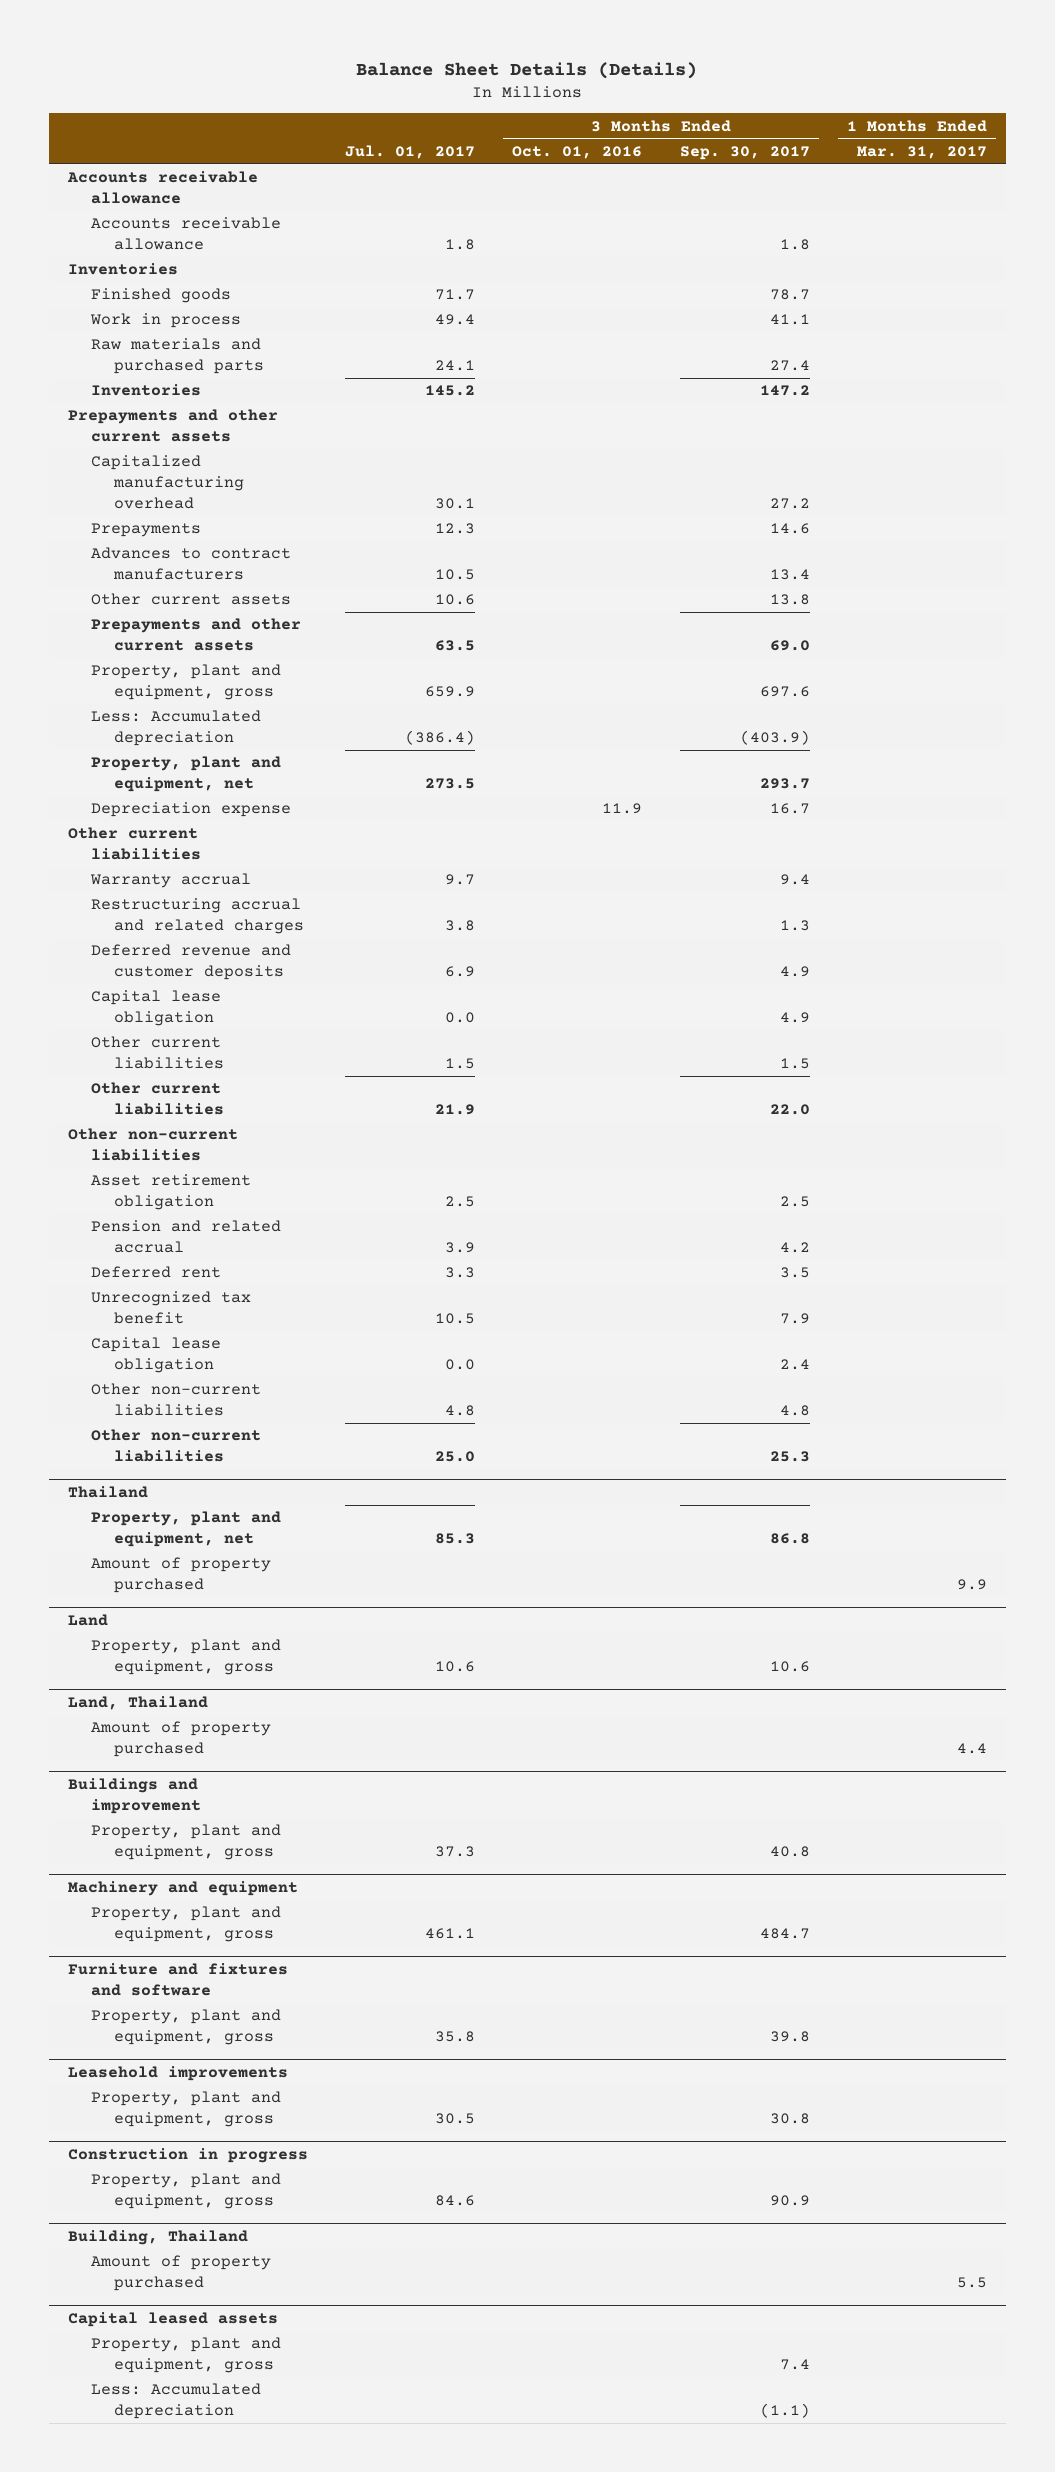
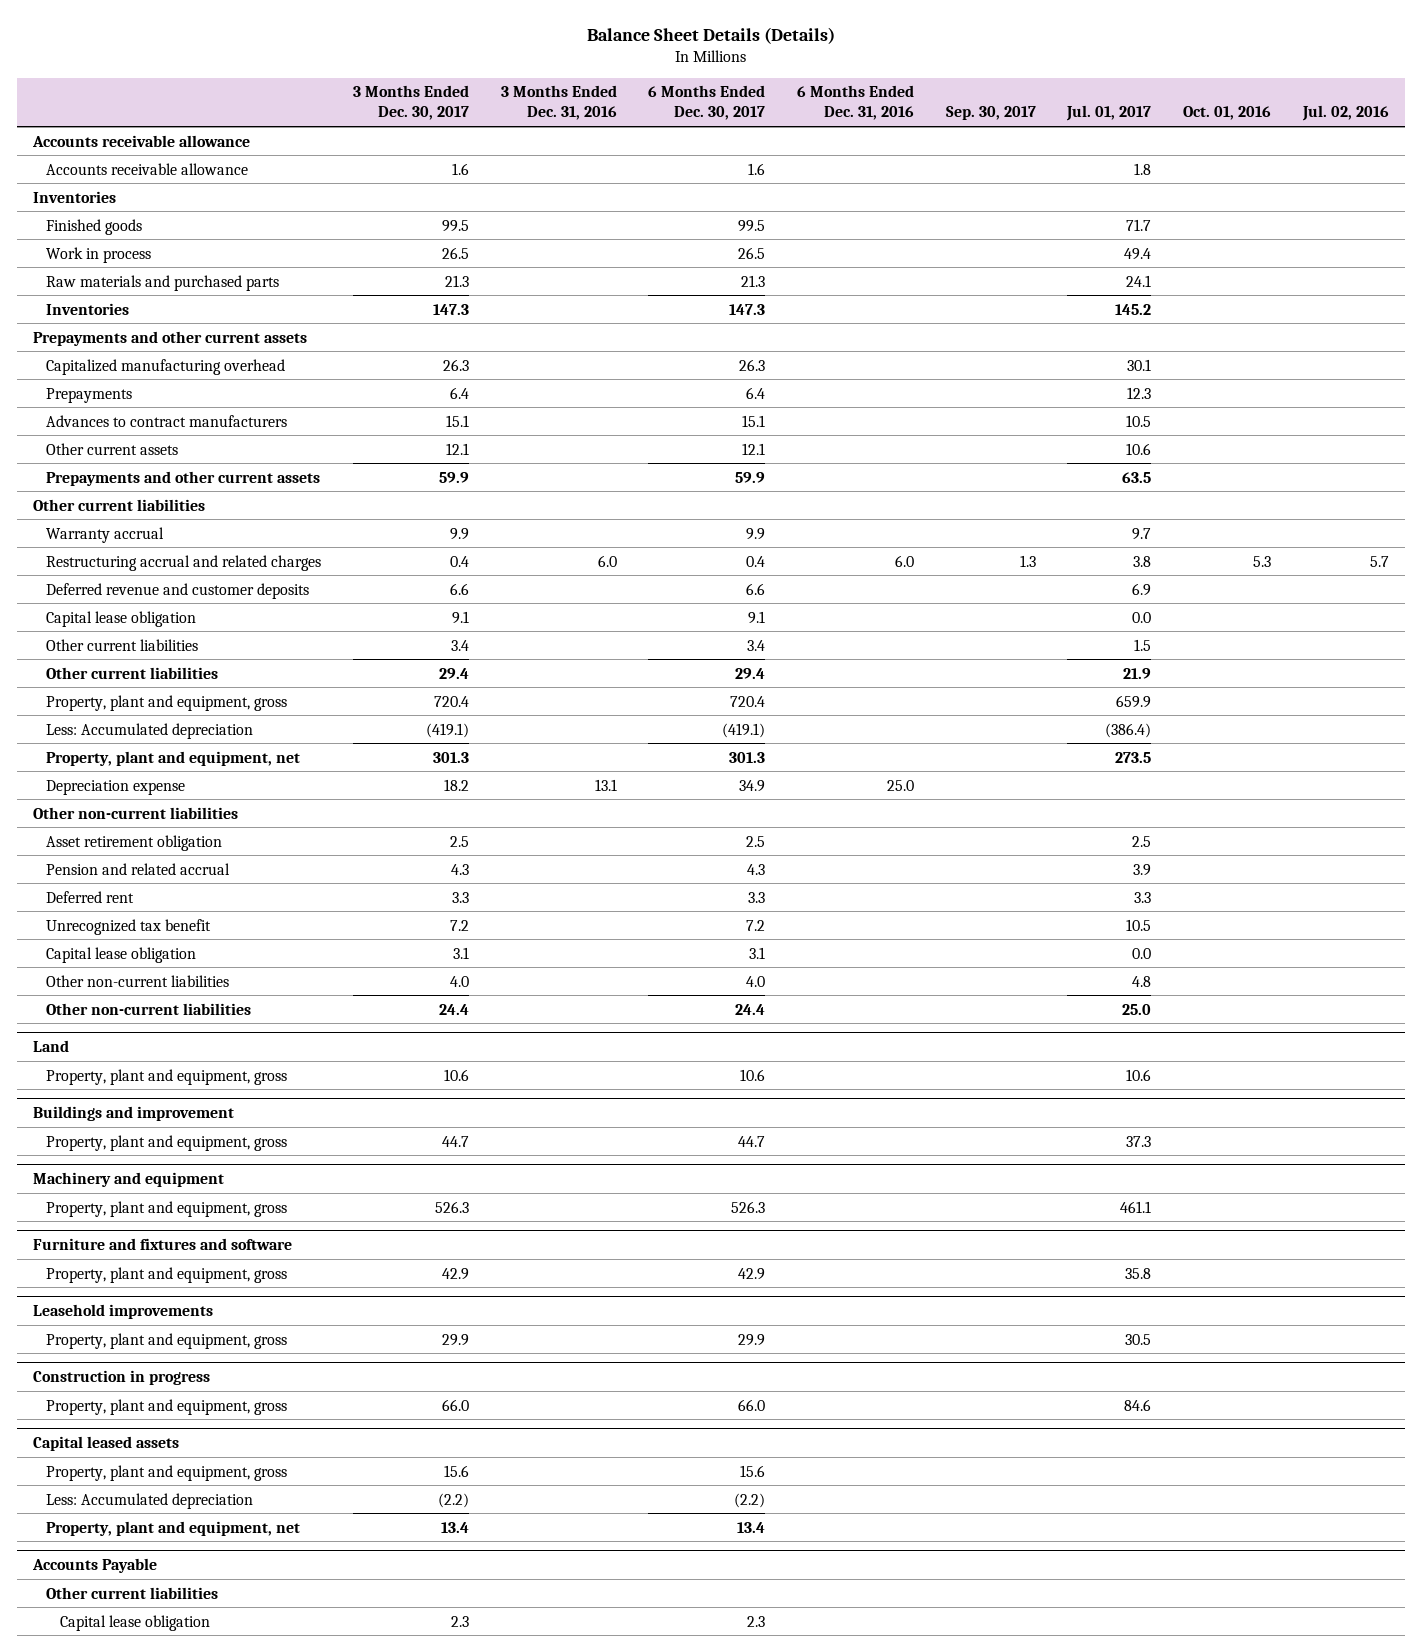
- | Jul. 01, 2017 | 3 Months Ended Oct. 01, 2016 | 3 Months Ended Sep. 30, 2017 | 1 Months Ended Mar. 31, 2017
+ | 3 Months Ended Dec. 30, 2017 | 3 Months Ended Dec. 31, 2016 | 6 Months Ended Dec. 30, 2017 | 6 Months Ended Dec. 31, 2016 | Sep. 30, 2017 | Jul. 01, 2017 | Oct. 01, 2016 | Jul. 02, 2016
moved down: Property, plant and equipment, gross | 720.4 | | 720.4 | | | 659.9 | |
moved down: Less: Accumulated depreciation | (419.1) | | (419.1) | | | (386.4) | |
moved down: Property, plant and equipment, net | 301.3 | | 301.3 | | | 273.5 | |
moved down: Depreciation expense | 18.2 | 13.1 | 34.9 | 25.0 | | | |
- Thailand
- Property, plant and equipment, net | 85.3 | | 86.8 |
- Amount of property purchased | | | | 9.9
- Land, Thailand
- Amount of property purchased | | | | 4.4
- Building, Thailand
- Amount of property purchased | | | | 5.5
@ Capital leased assets
+ Property, plant and equipment, net | 13.4 | | 13.4 | | | | |
+ Accounts Payable
+ Other current liabilities
+ Capital lease obligation | 2.3 | | 2.3 | | | | |

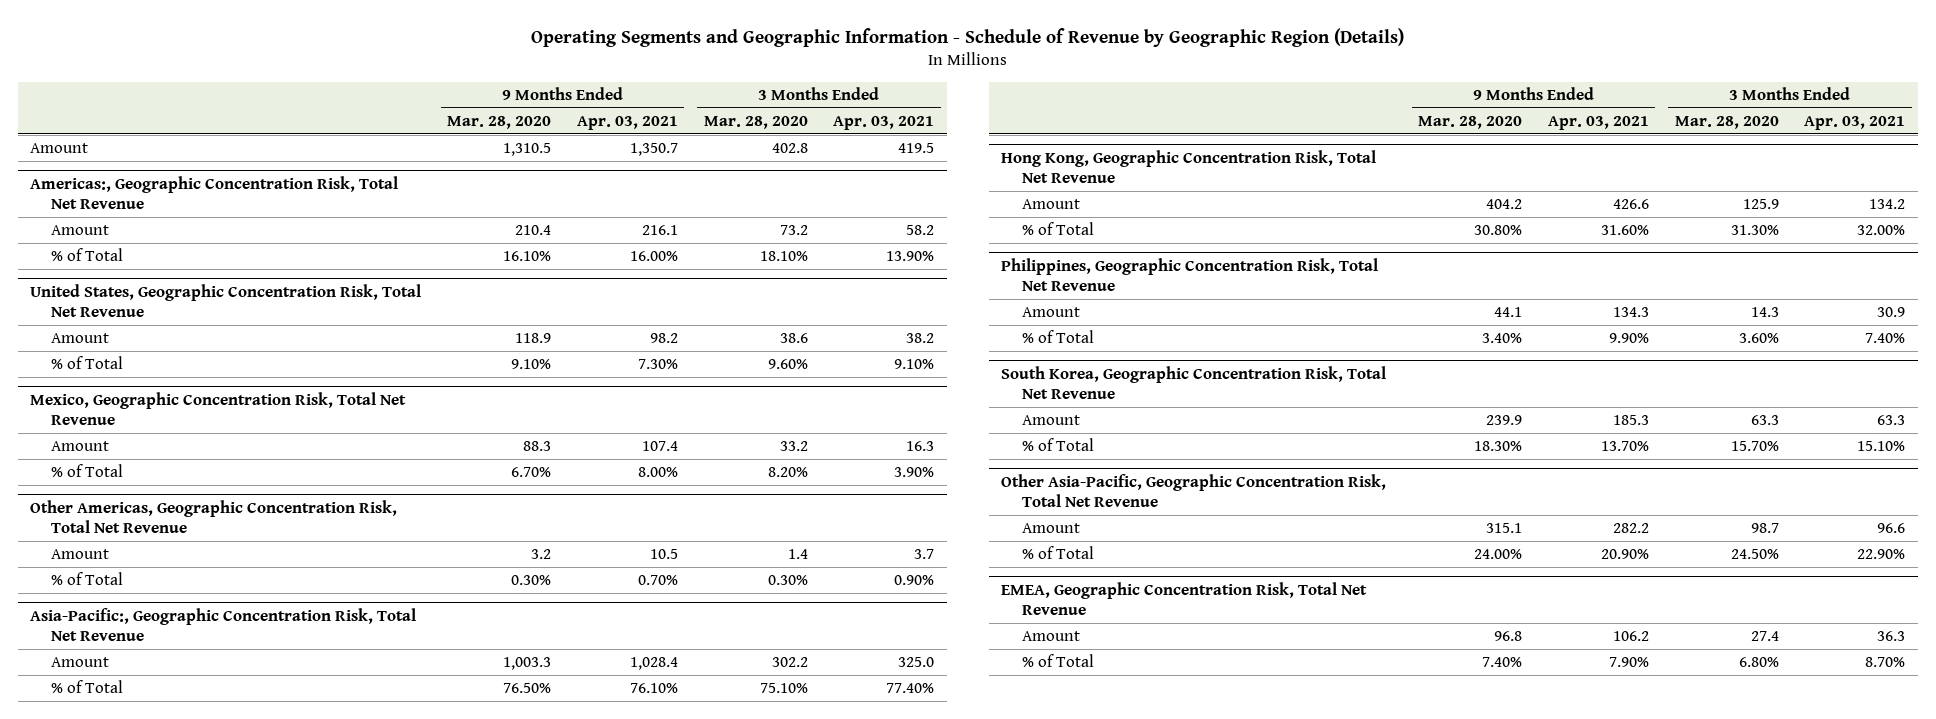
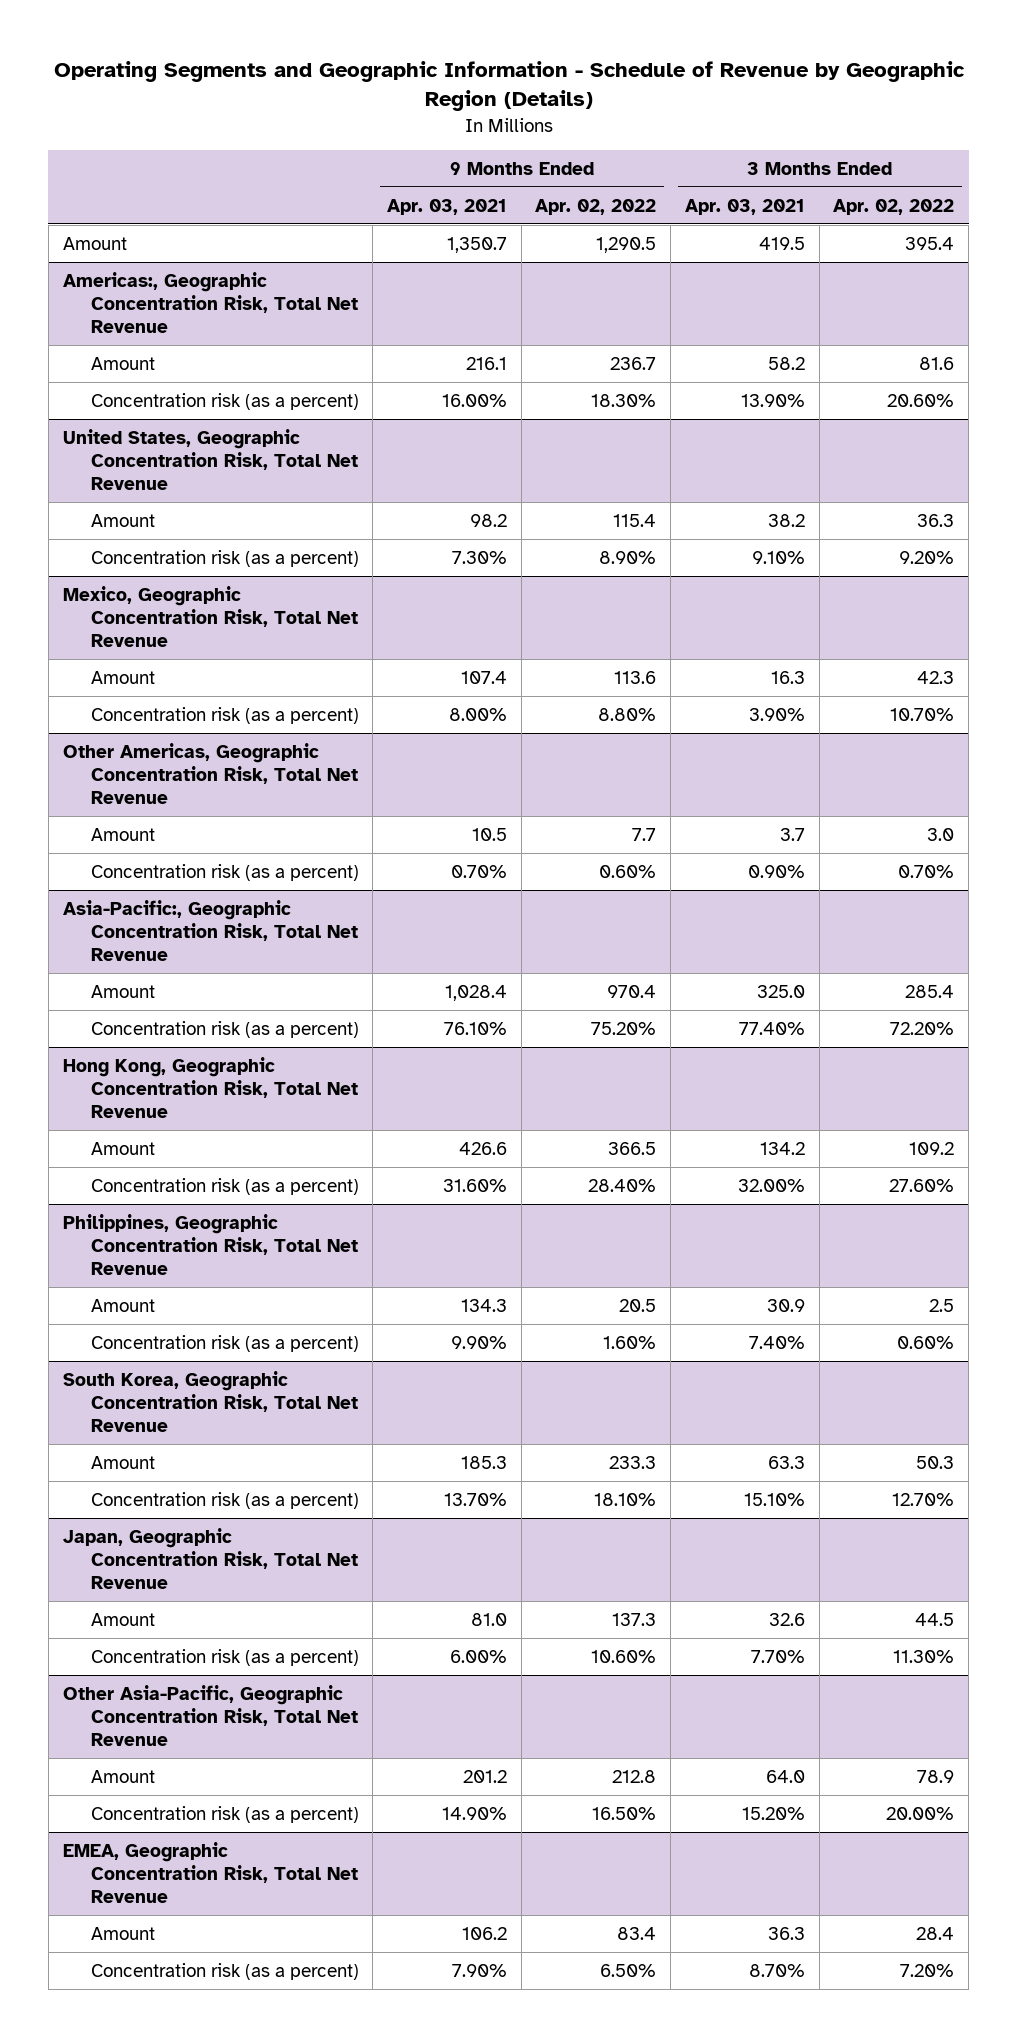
- | 9 Months Ended Mar. 28, 2020 | 9 Months Ended Apr. 03, 2021 | 3 Months Ended Mar. 28, 2020 | 3 Months Ended Apr. 03, 2021
+ | 9 Months Ended Apr. 03, 2021 | 9 Months Ended Apr. 02, 2022 | 3 Months Ended Apr. 03, 2021 | 3 Months Ended Apr. 02, 2022
@ Americas:, Geographic Concentration Risk, Total Net Revenue
- % of Total | 16.10% | 16.00% | 18.10% | 13.90%
+ Concentration risk (as a percent) | 16.00% | 18.30% | 13.90% | 20.60%
@ United States, Geographic Concentration Risk, Total Net Revenue
- % of Total | 9.10% | 7.30% | 9.60% | 9.10%
+ Concentration risk (as a percent) | 7.30% | 8.90% | 9.10% | 9.20%
@ Mexico, Geographic Concentration Risk, Total Net Revenue
- % of Total | 6.70% | 8.00% | 8.20% | 3.90%
+ Concentration risk (as a percent) | 8.00% | 8.80% | 3.90% | 10.70%
@ Other Americas, Geographic Concentration Risk, Total Net Revenue
- % of Total | 0.30% | 0.70% | 0.30% | 0.90%
+ Concentration risk (as a percent) | 0.70% | 0.60% | 0.90% | 0.70%
@ Asia-Pacific:, Geographic Concentration Risk, Total Net Revenue
- % of Total | 76.50% | 76.10% | 75.10% | 77.40%
+ Concentration risk (as a percent) | 76.10% | 75.20% | 77.40% | 72.20%
@ Hong Kong, Geographic Concentration Risk, Total Net Revenue
- % of Total | 30.80% | 31.60% | 31.30% | 32.00%
+ Concentration risk (as a percent) | 31.60% | 28.40% | 32.00% | 27.60%
@ Philippines, Geographic Concentration Risk, Total Net Revenue
- % of Total | 3.40% | 9.90% | 3.60% | 7.40%
+ Concentration risk (as a percent) | 9.90% | 1.60% | 7.40% | 0.60%
@ South Korea, Geographic Concentration Risk, Total Net Revenue
- % of Total | 18.30% | 13.70% | 15.70% | 15.10%
+ Concentration risk (as a percent) | 13.70% | 18.10% | 15.10% | 12.70%
+ Japan, Geographic Concentration Risk, Total Net Revenue
+ Amount | 81.0 | 137.3 | 32.6 | 44.5
+ Concentration risk (as a percent) | 6.00% | 10.60% | 7.70% | 11.30%
@ Other Asia-Pacific, Geographic Concentration Risk, Total Net Revenue
- Amount | 315.1 | 282.2 | 98.7 | 96.6
- % of Total | 24.00% | 20.90% | 24.50% | 22.90%
+ Amount | 201.2 | 212.8 | 64.0 | 78.9
+ Concentration risk (as a percent) | 14.90% | 16.50% | 15.20% | 20.00%
@ EMEA, Geographic Concentration Risk, Total Net Revenue
- % of Total | 7.40% | 7.90% | 6.80% | 8.70%
+ Concentration risk (as a percent) | 7.90% | 6.50% | 8.70% | 7.20%

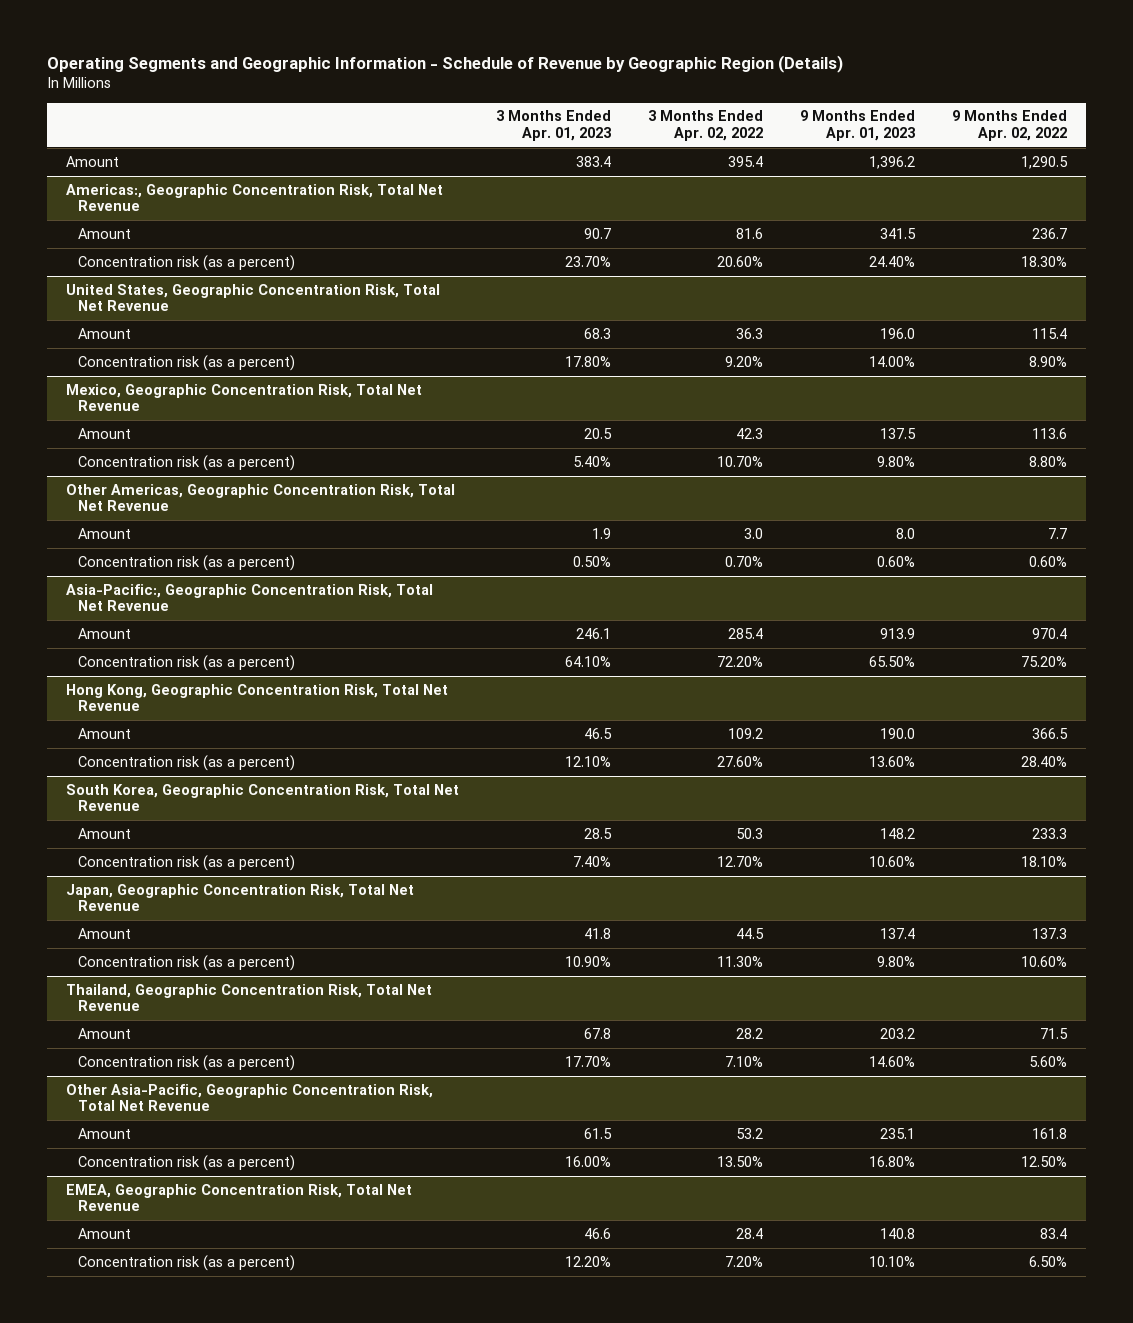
- | 9 Months Ended Apr. 03, 2021 | 9 Months Ended Apr. 02, 2022 | 3 Months Ended Apr. 03, 2021 | 3 Months Ended Apr. 02, 2022
+ | 3 Months Ended Apr. 01, 2023 | 3 Months Ended Apr. 02, 2022 | 9 Months Ended Apr. 01, 2023 | 9 Months Ended Apr. 02, 2022
- Philippines, Geographic Concentration Risk, Total Net Revenue
- Amount | 134.3 | 20.5 | 30.9 | 2.5
- Concentration risk (as a percent) | 9.90% | 1.60% | 7.40% | 0.60%
+ Thailand, Geographic Concentration Risk, Total Net Revenue
+ Amount | 67.8 | 28.2 | 203.2 | 71.5
+ Concentration risk (as a percent) | 17.70% | 7.10% | 14.60% | 5.60%
@ Other Asia-Pacific, Geographic Concentration Risk, Total Net Revenue
- Amount | 201.2 | 212.8 | 64.0 | 78.9
- Concentration risk (as a percent) | 14.90% | 16.50% | 15.20% | 20.00%
+ Amount | 61.5 | 53.2 | 235.1 | 161.8
+ Concentration risk (as a percent) | 16.00% | 13.50% | 16.80% | 12.50%

